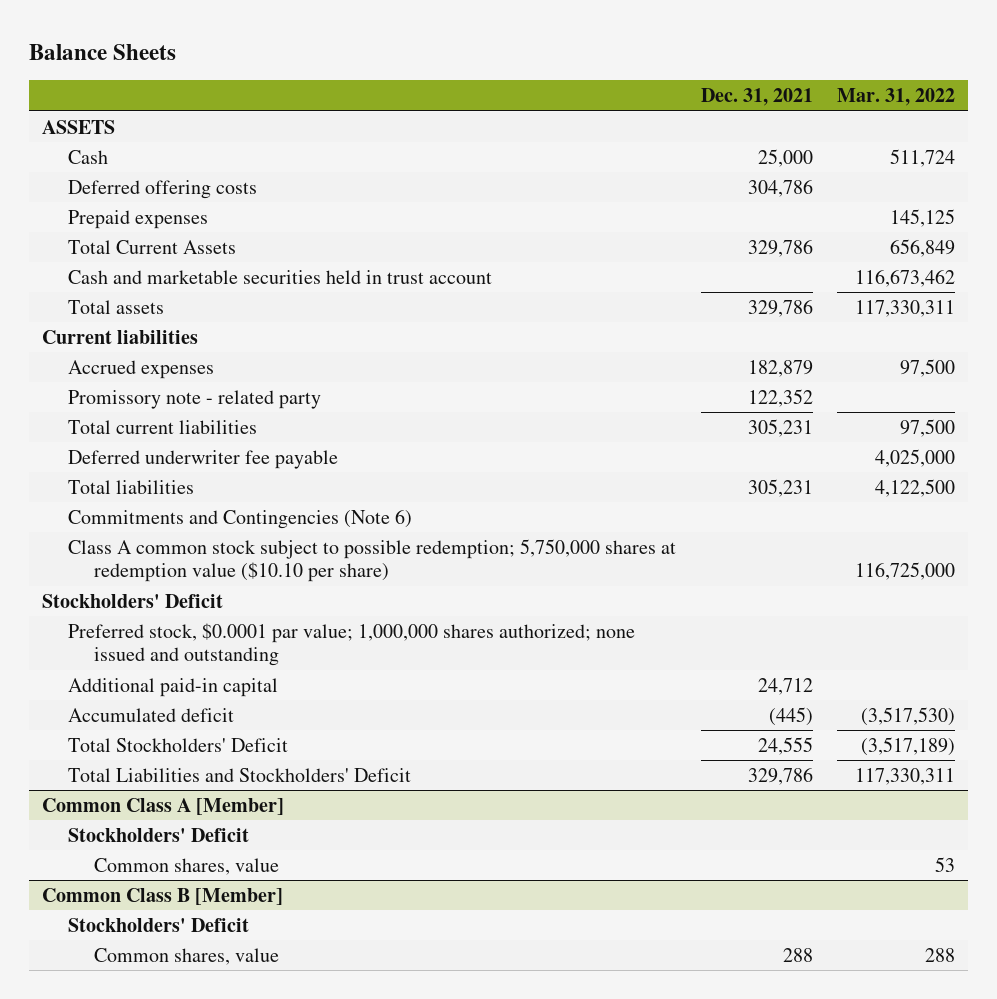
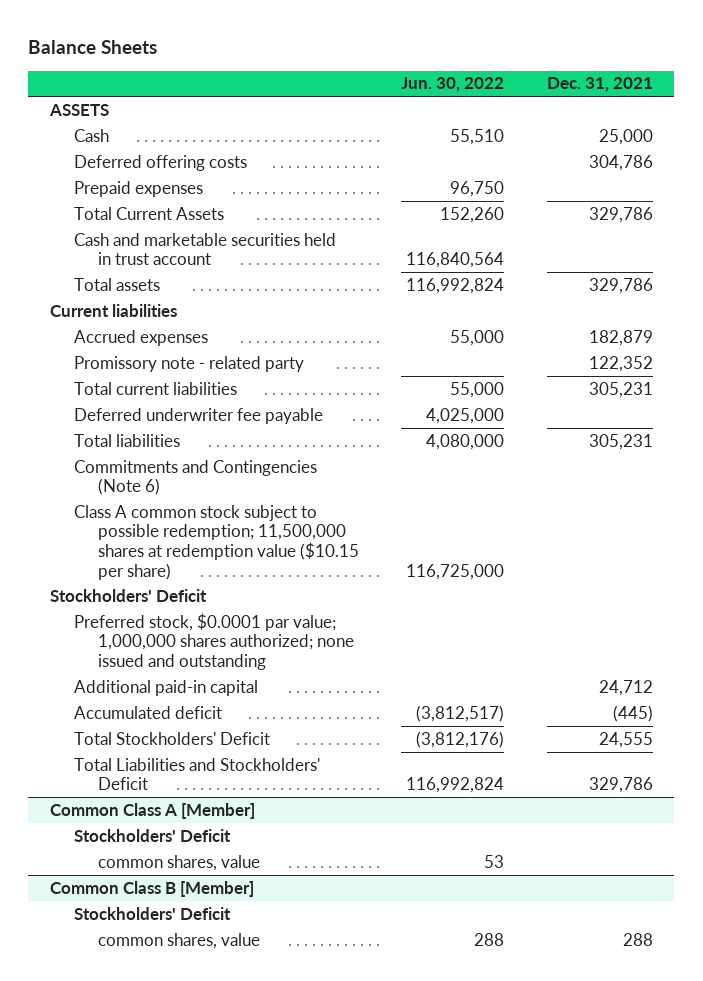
- | Dec. 31, 2021 | Mar. 31, 2022
+ | Jun. 30, 2022 | Dec. 31, 2021
- Class A common stock subject to possible redemption; 5,750,000 shares at redemption value ($10.10 per share) | | 116,725,000
+ Class A common stock subject to possible redemption; 11,500,000 shares at redemption value ($10.15 per share) | 116,725,000 |
@ Common Class A [Member]
- Common shares, value | | 53
+ common shares, value | 53 |
@ Common Class B [Member]
- Common shares, value | 288 | 288
+ common shares, value | 288 | 288

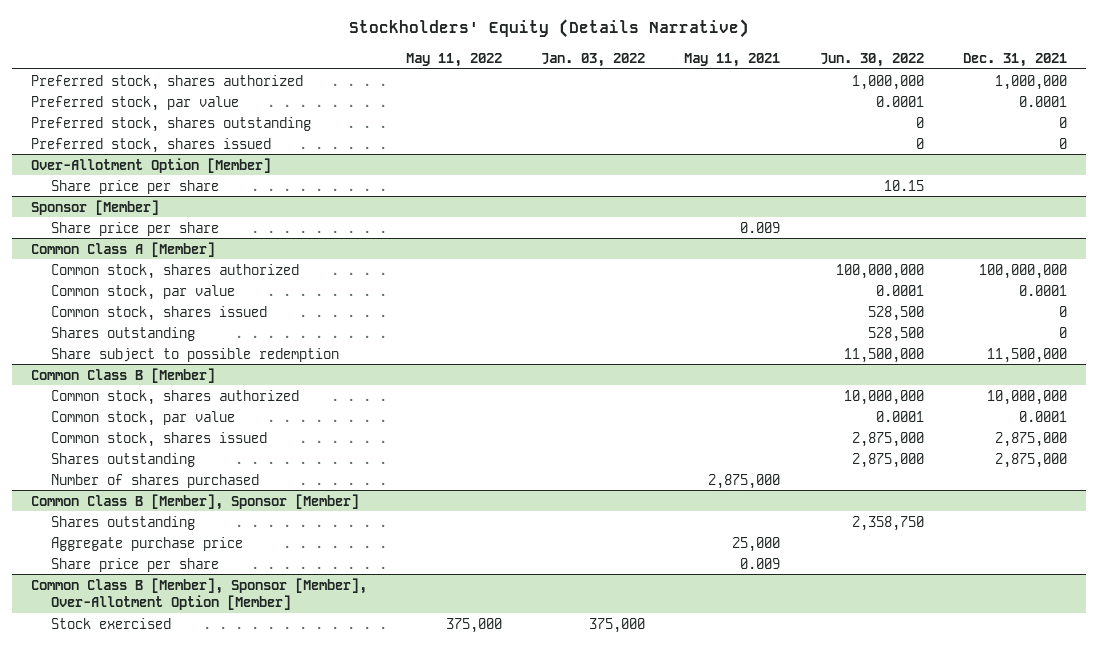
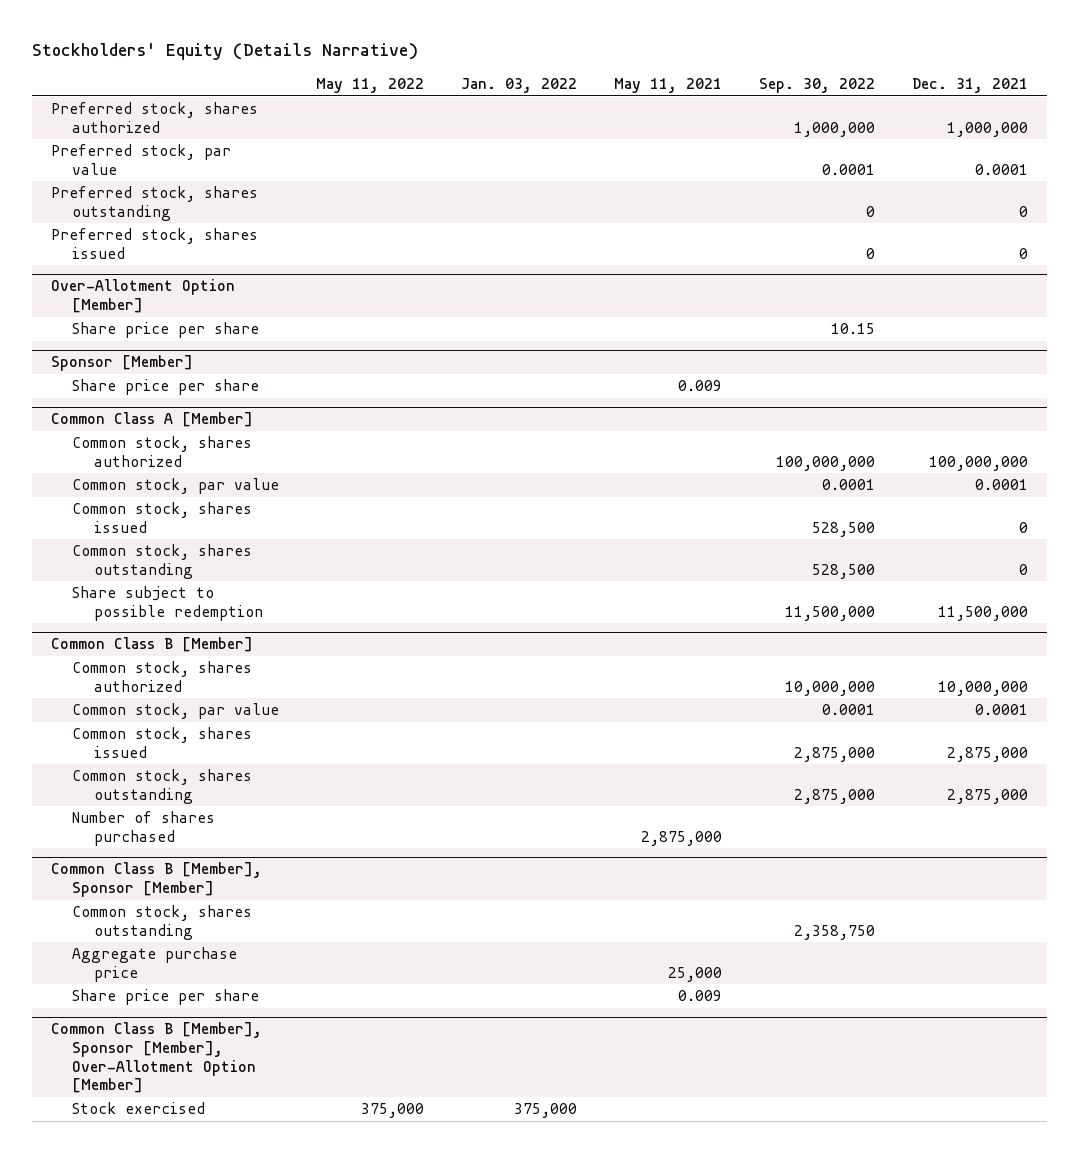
- | May 11, 2022 | Jan. 03, 2022 | May 11, 2021 | Jun. 30, 2022 | Dec. 31, 2021
+ | May 11, 2022 | Jan. 03, 2022 | May 11, 2021 | Sep. 30, 2022 | Dec. 31, 2021
@ Common Class A [Member]
- Shares outstanding | | | | 528,500 | 0
+ Common stock, shares outstanding | | | | 528,500 | 0
@ Common Class B [Member]
- Shares outstanding | | | | 2,875,000 | 2,875,000
+ Common stock, shares outstanding | | | | 2,875,000 | 2,875,000
@ Common Class B [Member], Sponsor [Member]
- Shares outstanding | | | | 2,358,750 |
+ Common stock, shares outstanding | | | | 2,358,750 |

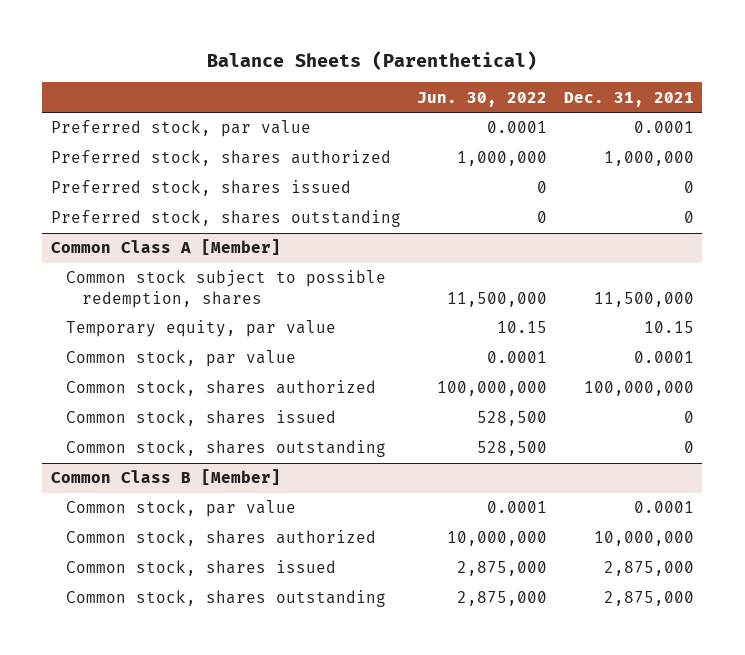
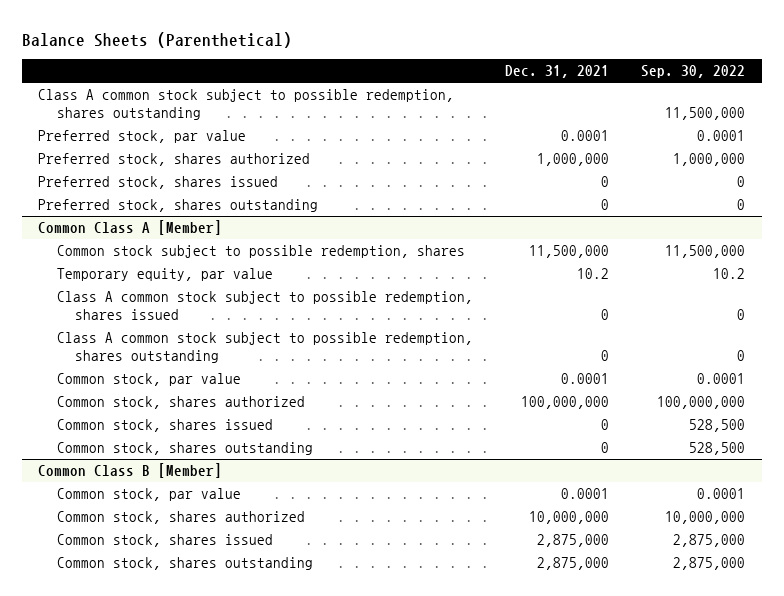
- | Jun. 30, 2022 | Dec. 31, 2021
+ | Dec. 31, 2021 | Sep. 30, 2022
+ Class A common stock subject to possible redemption, shares outstanding | | 11,500,000
@ Common Class A [Member]
- Temporary equity, par value | 10.15 | 10.15
+ Temporary equity, par value | 10.2 | 10.2
+ Class A common stock subject to possible redemption, shares issued | 0 | 0
+ Class A common stock subject to possible redemption, shares outstanding | 0 | 0

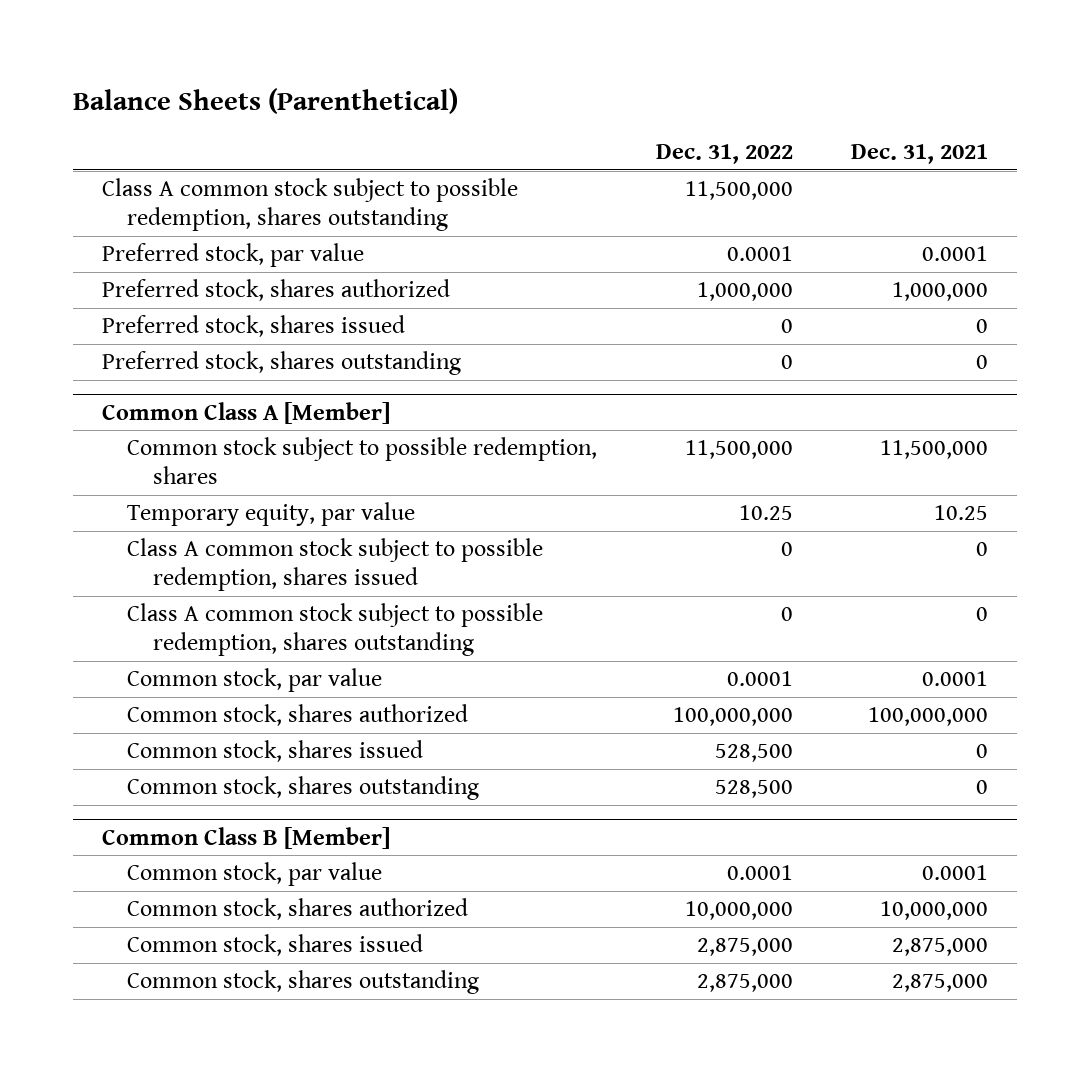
- | Dec. 31, 2021 | Sep. 30, 2022
+ | Dec. 31, 2022 | Dec. 31, 2021
@ Common Class A [Member]
- Temporary equity, par value | 10.2 | 10.2
+ Temporary equity, par value | 10.25 | 10.25

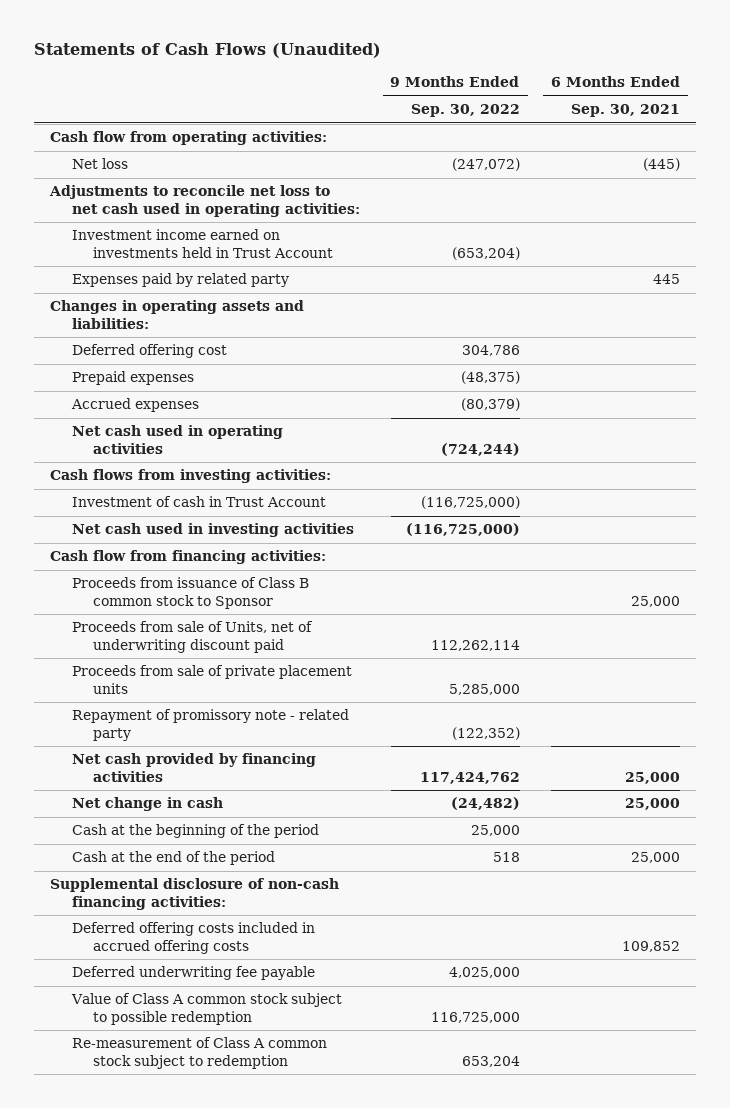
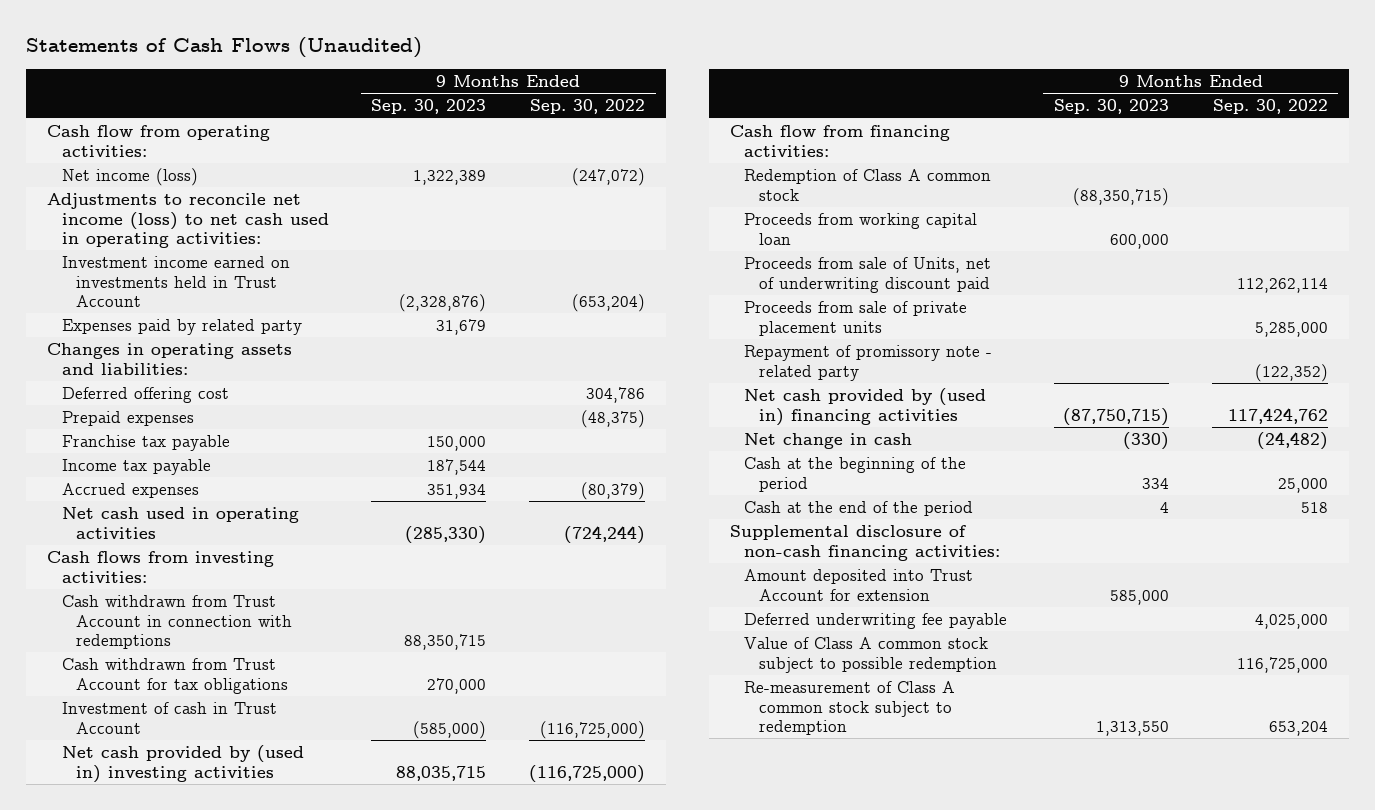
- | 9 Months Ended Sep. 30, 2022 | 6 Months Ended Sep. 30, 2021
+ | 9 Months Ended Sep. 30, 2023 | 9 Months Ended Sep. 30, 2022
- Net loss | (247,072) | (445)
- Adjustments to reconcile net loss to net cash used in operating activities:
+ Net income (loss) | 1,322,389 | (247,072)
+ Adjustments to reconcile net income (loss) to net cash used in operating activities:
+ Franchise tax payable | 150,000 |
+ Income tax payable | 187,544 |
+ Cash withdrawn from Trust Account in connection with redemptions | 88,350,715 |
+ Cash withdrawn from Trust Account for tax obligations | 270,000 |
- Net cash used in investing activities | (116,725,000) |
+ Net cash provided by (used in) investing activities | 88,035,715 | (116,725,000)
- Proceeds from issuance of Class B common stock to Sponsor | | 25,000
+ Redemption of Class A common stock | (88,350,715) |
+ Proceeds from working capital loan | 600,000 |
- Net cash provided by financing activities | 117,424,762 | 25,000
+ Net cash provided by (used in) financing activities | (87,750,715) | 117,424,762
- Deferred offering costs included in accrued offering costs | | 109,852
+ Amount deposited into Trust Account for extension | 585,000 |

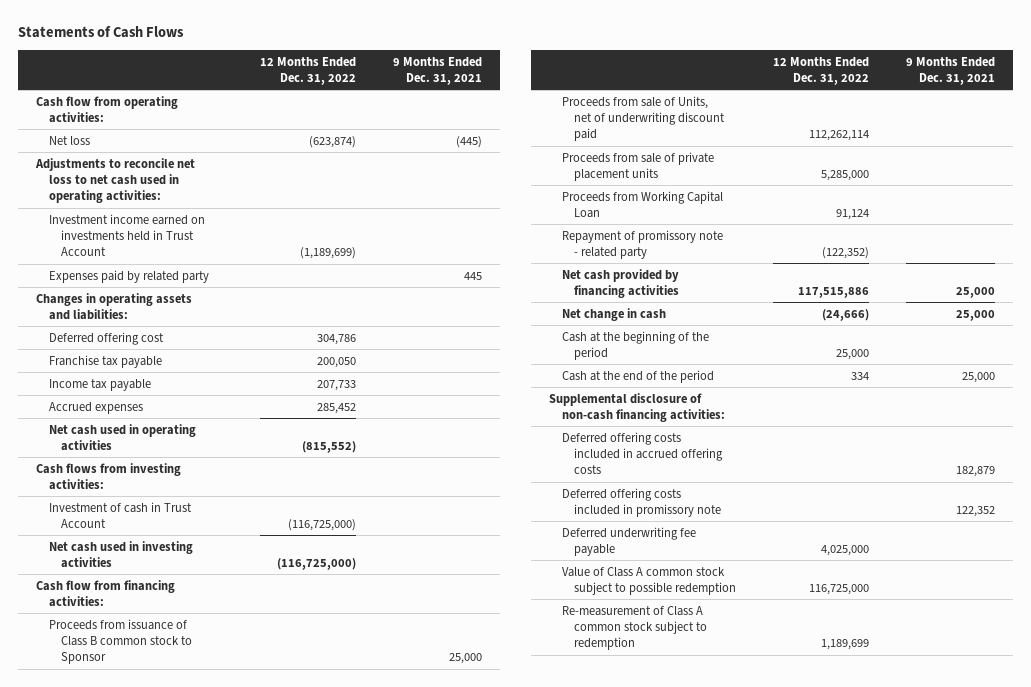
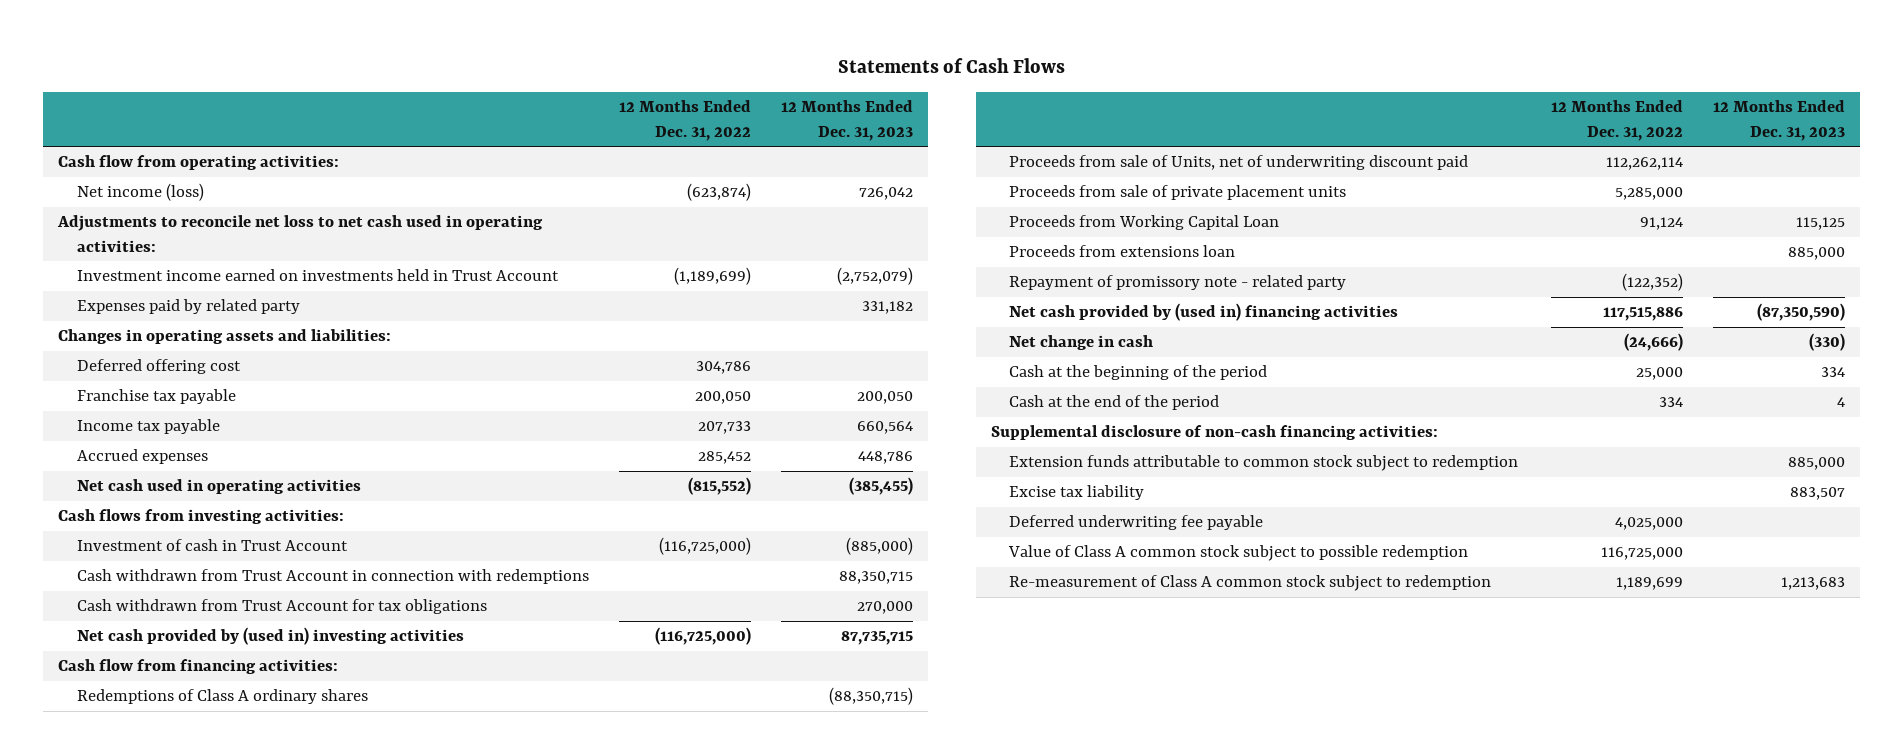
- | 12 Months Ended Dec. 31, 2022 | 9 Months Ended Dec. 31, 2021
+ | 12 Months Ended Dec. 31, 2022 | 12 Months Ended Dec. 31, 2023
- Net loss | (623,874) | (445)
+ Net income (loss) | (623,874) | 726,042
- Net cash used in investing activities | (116,725,000) |
+ Cash withdrawn from Trust Account in connection with redemptions | | 88,350,715
+ Cash withdrawn from Trust Account for tax obligations | | 270,000
+ Net cash provided by (used in) investing activities | (116,725,000) | 87,735,715
- Proceeds from issuance of Class B common stock to Sponsor | | 25,000
+ Redemptions of Class A ordinary shares | | (88,350,715)
+ Proceeds from extensions loan | | 885,000
- Net cash provided by financing activities | 117,515,886 | 25,000
+ Net cash provided by (used in) financing activities | 117,515,886 | (87,350,590)
- Deferred offering costs included in accrued offering costs | | 182,879
- Deferred offering costs included in promissory note | | 122,352
+ Extension funds attributable to common stock subject to redemption | | 885,000
+ Excise tax liability | | 883,507

